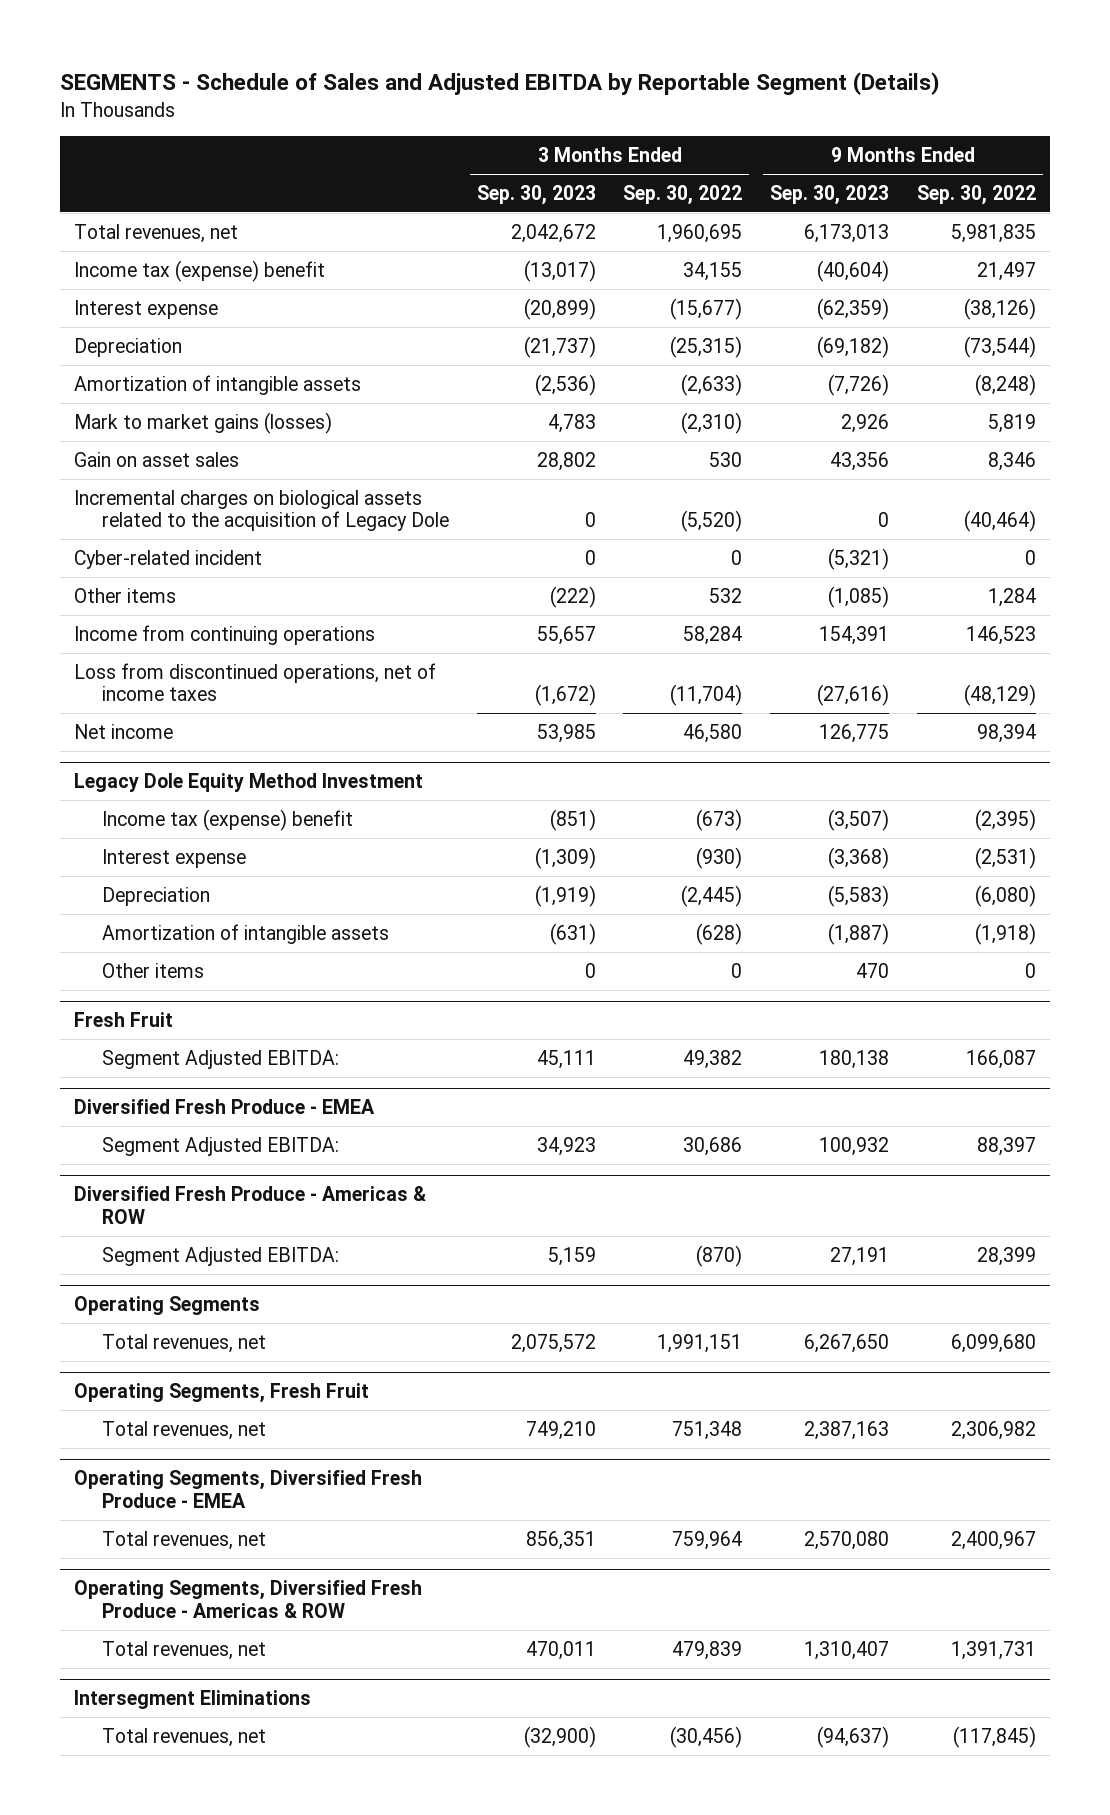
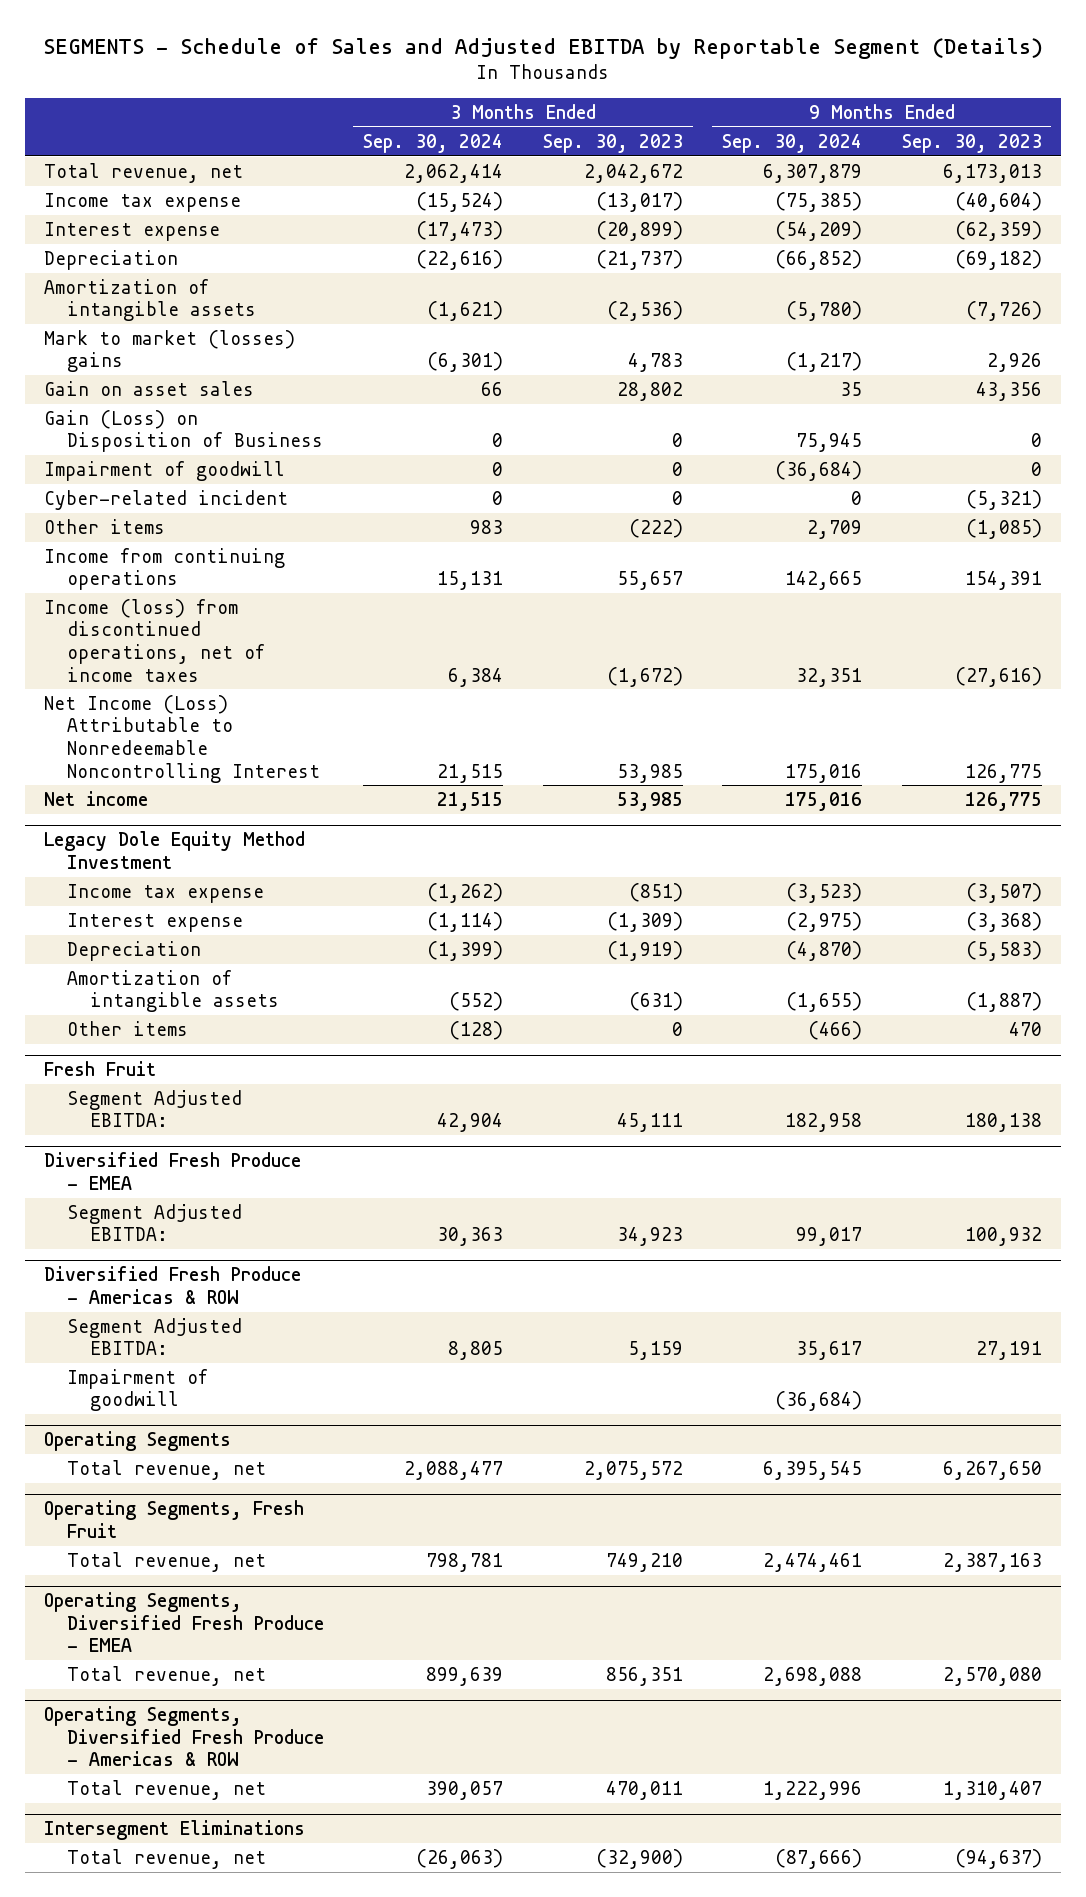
- | 3 Months Ended Sep. 30, 2023 | 3 Months Ended Sep. 30, 2022 | 9 Months Ended Sep. 30, 2023 | 9 Months Ended Sep. 30, 2022
+ | 3 Months Ended Sep. 30, 2024 | 3 Months Ended Sep. 30, 2023 | 9 Months Ended Sep. 30, 2024 | 9 Months Ended Sep. 30, 2023
- Total revenues, net | 2,042,672 | 1,960,695 | 6,173,013 | 5,981,835
- Income tax (expense) benefit | (13,017) | 34,155 | (40,604) | 21,497
+ Total revenue, net | 2,062,414 | 2,042,672 | 6,307,879 | 6,173,013
+ Income tax expense | (15,524) | (13,017) | (75,385) | (40,604)
- Mark to market gains (losses) | 4,783 | (2,310) | 2,926 | 5,819
+ Mark to market (losses) gains | (6,301) | 4,783 | (1,217) | 2,926
- Incremental charges on biological assets related to the acquisition of Legacy Dole | 0 | (5,520) | 0 | (40,464)
+ Gain (Loss) on Disposition of Business | 0 | 0 | 75,945 | 0
+ Impairment of goodwill | 0 | 0 | (36,684) | 0
- Loss from discontinued operations, net of income taxes | (1,672) | (11,704) | (27,616) | (48,129)
+ Income (loss) from discontinued operations, net of income taxes | 6,384 | (1,672) | 32,351 | (27,616)
+ Net Income (Loss) Attributable to Nonredeemable Noncontrolling Interest | 21,515 | 53,985 | 175,016 | 126,775
@ Legacy Dole Equity Method Investment
- Income tax (expense) benefit | (851) | (673) | (3,507) | (2,395)
+ Income tax expense | (1,262) | (851) | (3,523) | (3,507)
@ Diversified Fresh Produce - Americas & ROW
+ Impairment of goodwill | | | (36,684) |
@ Operating Segments
- Total revenues, net | 2,075,572 | 1,991,151 | 6,267,650 | 6,099,680
+ Total revenue, net | 2,088,477 | 2,075,572 | 6,395,545 | 6,267,650
@ Operating Segments, Fresh Fruit
- Total revenues, net | 749,210 | 751,348 | 2,387,163 | 2,306,982
+ Total revenue, net | 798,781 | 749,210 | 2,474,461 | 2,387,163
@ Operating Segments, Diversified Fresh Produce - EMEA
- Total revenues, net | 856,351 | 759,964 | 2,570,080 | 2,400,967
+ Total revenue, net | 899,639 | 856,351 | 2,698,088 | 2,570,080
@ Operating Segments, Diversified Fresh Produce - Americas & ROW
- Total revenues, net | 470,011 | 479,839 | 1,310,407 | 1,391,731
+ Total revenue, net | 390,057 | 470,011 | 1,222,996 | 1,310,407
@ Intersegment Eliminations
- Total revenues, net | (32,900) | (30,456) | (94,637) | (117,845)
+ Total revenue, net | (26,063) | (32,900) | (87,666) | (94,637)

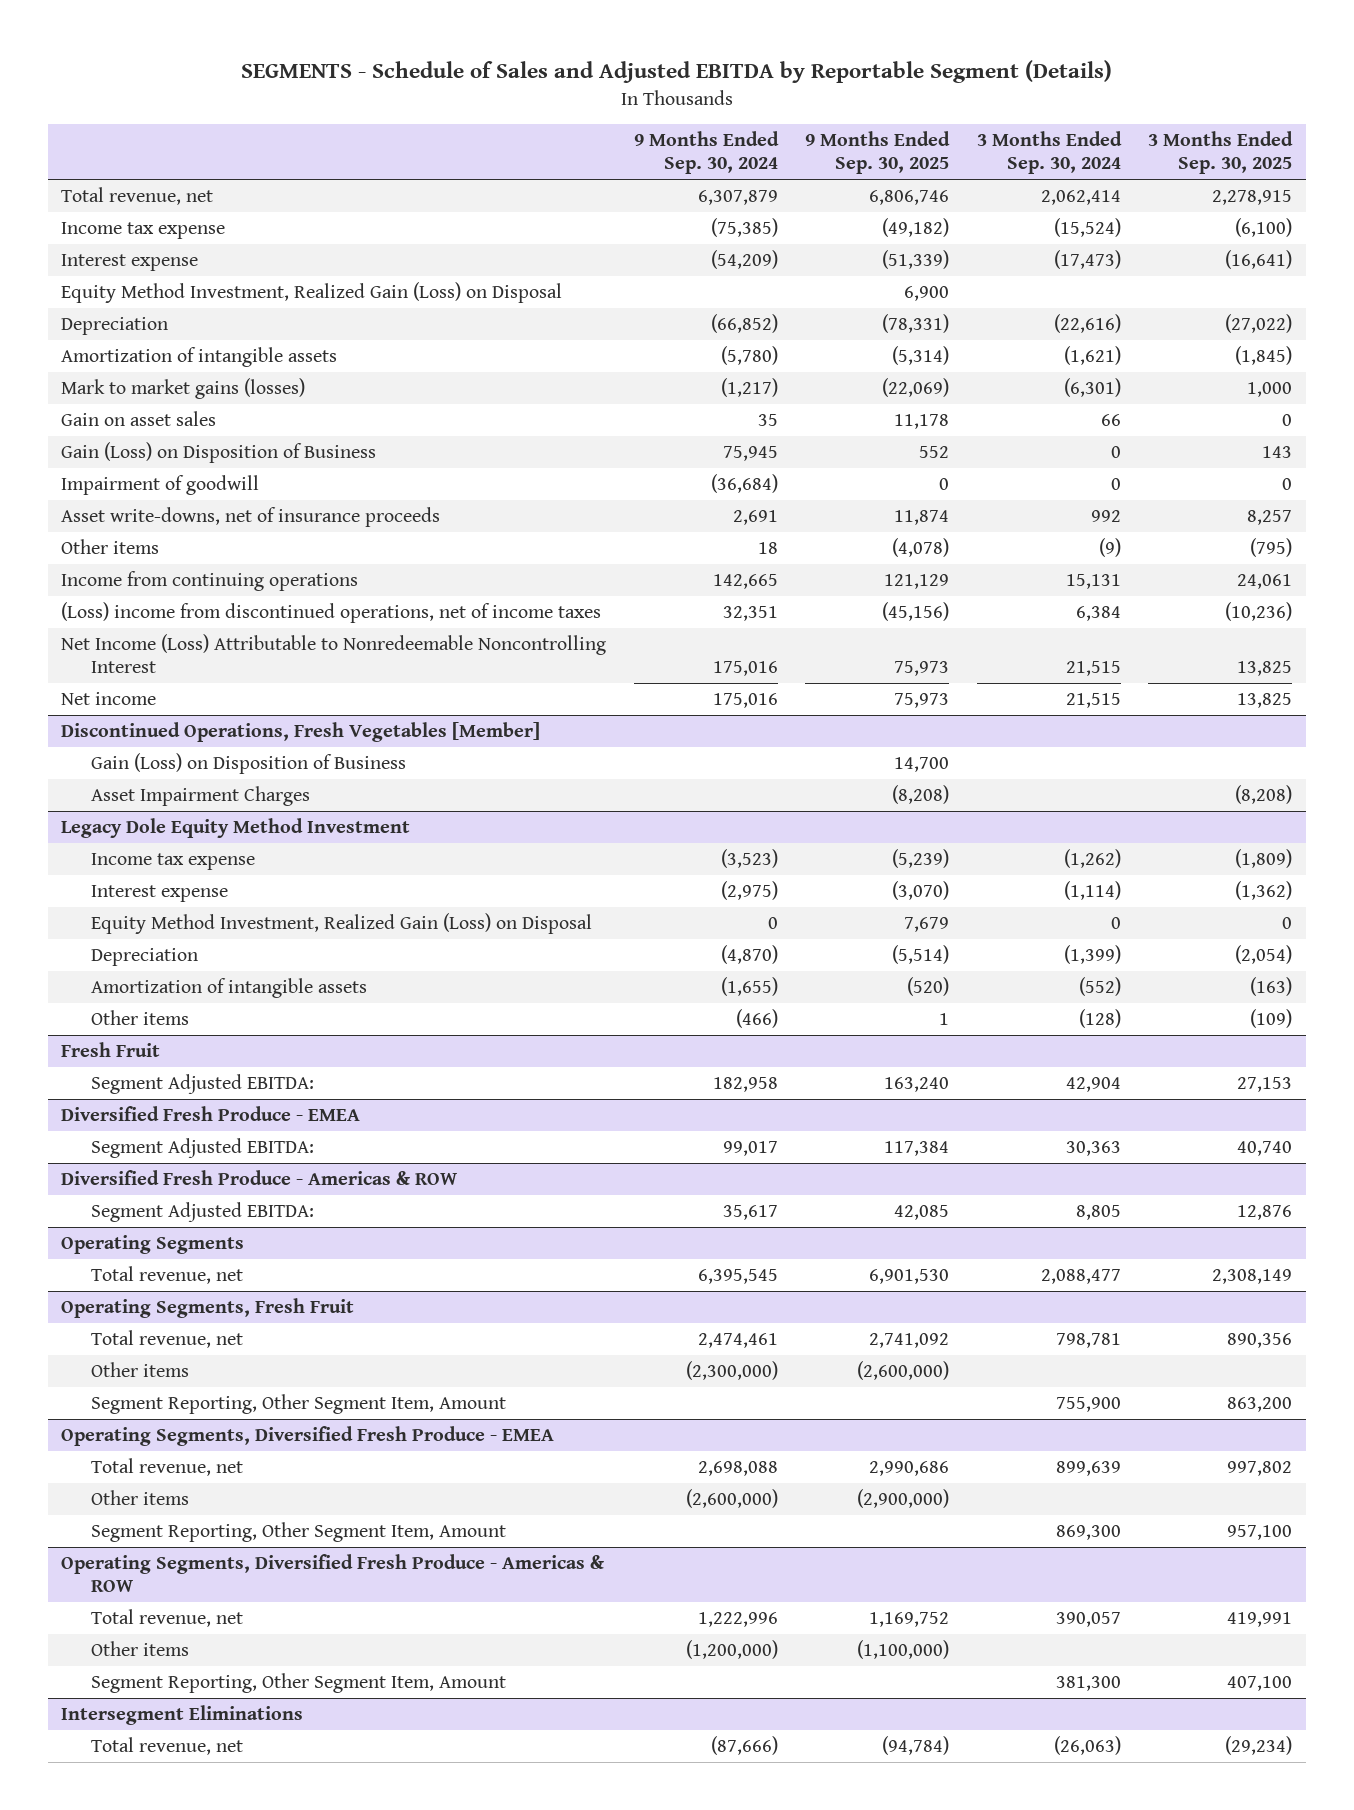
- | 3 Months Ended Sep. 30, 2024 | 3 Months Ended Sep. 30, 2023 | 9 Months Ended Sep. 30, 2024 | 9 Months Ended Sep. 30, 2023
+ | 9 Months Ended Sep. 30, 2024 | 9 Months Ended Sep. 30, 2025 | 3 Months Ended Sep. 30, 2024 | 3 Months Ended Sep. 30, 2025
+ Equity Method Investment, Realized Gain (Loss) on Disposal | | 6,900 | |
- Mark to market (losses) gains | (6,301) | 4,783 | (1,217) | 2,926
+ Mark to market gains (losses) | (1,217) | (22,069) | (6,301) | 1,000
- Cyber-related incident | 0 | 0 | 0 | (5,321)
- Other items | 983 | (222) | 2,709 | (1,085)
+ Asset write-downs, net of insurance proceeds | 2,691 | 11,874 | 992 | 8,257
+ Other items | 18 | (4,078) | (9) | (795)
- Income (loss) from discontinued operations, net of income taxes | 6,384 | (1,672) | 32,351 | (27,616)
+ (Loss) income from discontinued operations, net of income taxes | 32,351 | (45,156) | 6,384 | (10,236)
+ Discontinued Operations, Fresh Vegetables [Member]
+ Gain (Loss) on Disposition of Business | | 14,700 | |
+ Asset Impairment Charges | | (8,208) | | (8,208)
@ Legacy Dole Equity Method Investment
+ Equity Method Investment, Realized Gain (Loss) on Disposal | 0 | 7,679 | 0 | 0
@ Diversified Fresh Produce - Americas & ROW
- Impairment of goodwill | | | (36,684) |
@ Operating Segments, Fresh Fruit
+ Other items | (2,300,000) | (2,600,000) | |
+ Segment Reporting, Other Segment Item, Amount | | | 755,900 | 863,200
@ Operating Segments, Diversified Fresh Produce - EMEA
+ Other items | (2,600,000) | (2,900,000) | |
+ Segment Reporting, Other Segment Item, Amount | | | 869,300 | 957,100
@ Operating Segments, Diversified Fresh Produce - Americas & ROW
+ Other items | (1,200,000) | (1,100,000) | |
+ Segment Reporting, Other Segment Item, Amount | | | 381,300 | 407,100

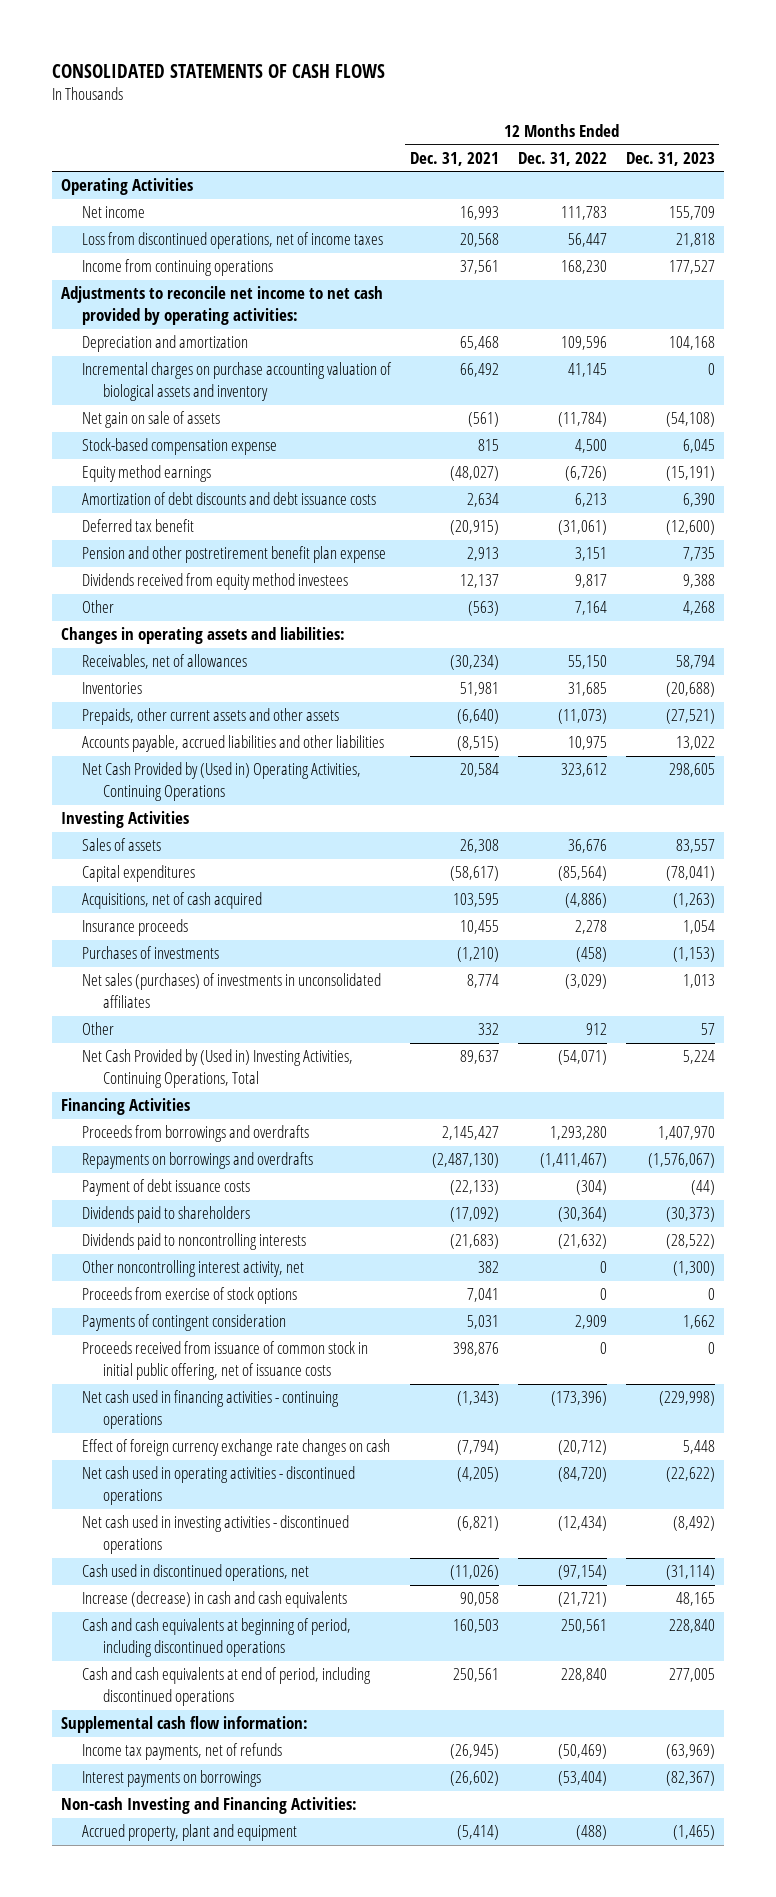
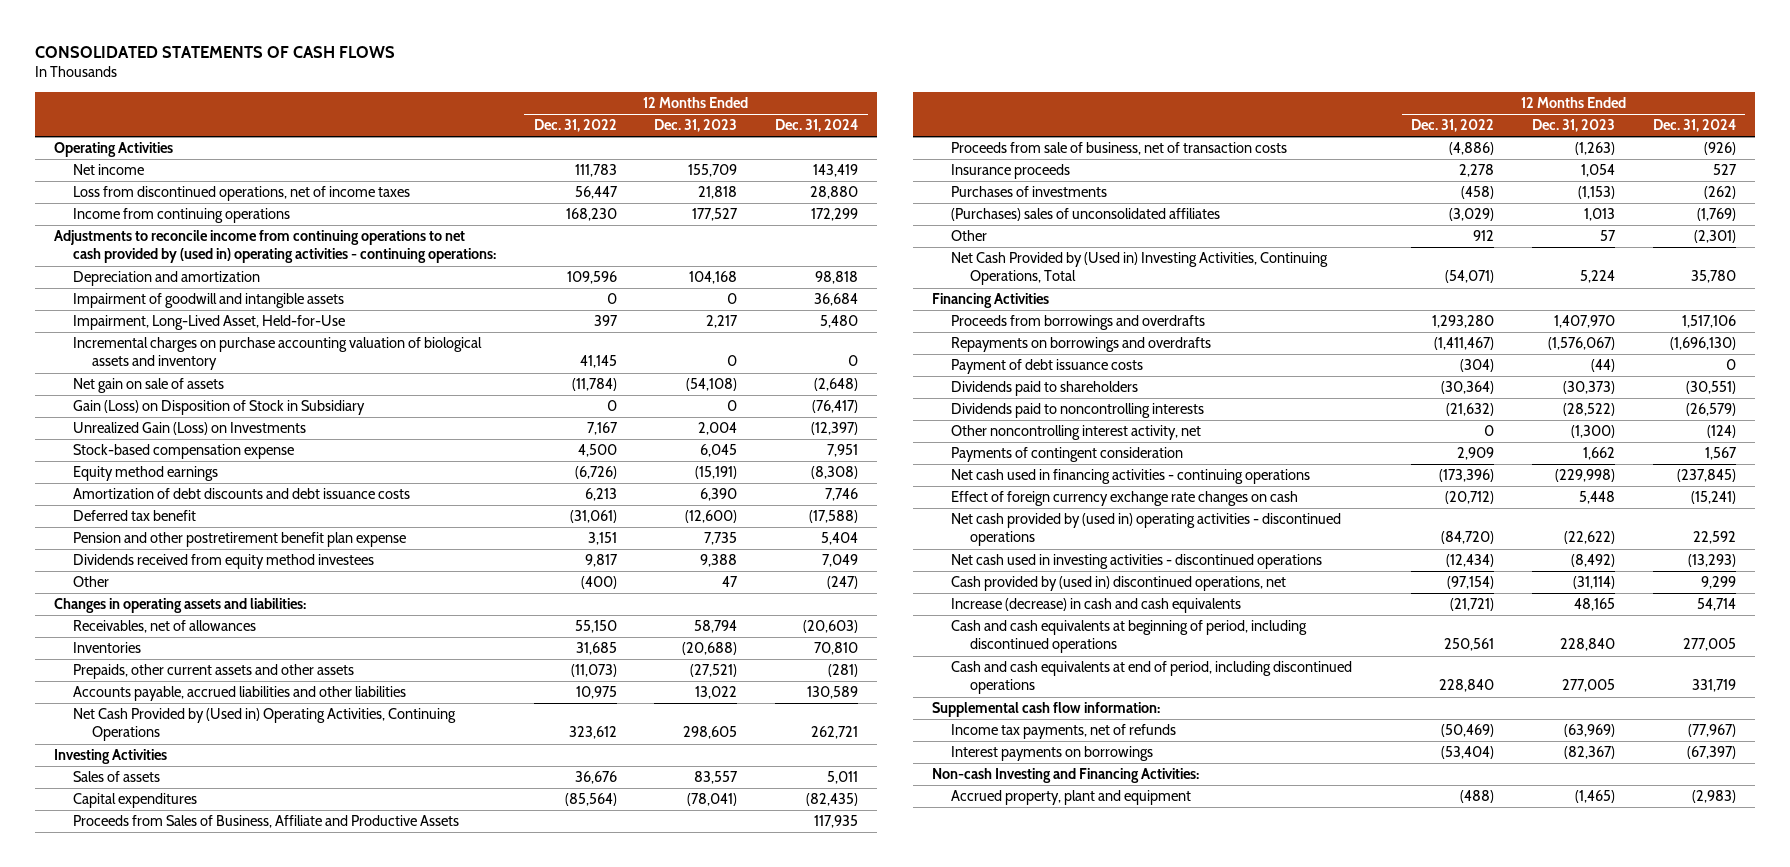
- | 12 Months Ended Dec. 31, 2021 | 12 Months Ended Dec. 31, 2022 | 12 Months Ended Dec. 31, 2023
+ | 12 Months Ended Dec. 31, 2022 | 12 Months Ended Dec. 31, 2023 | 12 Months Ended Dec. 31, 2024
- Adjustments to reconcile net income to net cash provided by operating activities:
+ Adjustments to reconcile income from continuing operations to net cash provided by (used in) operating activities - continuing operations:
+ Impairment of goodwill and intangible assets | 0 | 0 | 36,684
+ Impairment, Long-Lived Asset, Held-for-Use | 397 | 2,217 | 5,480
+ Gain (Loss) on Disposition of Stock in Subsidiary | 0 | 0 | (76,417)
+ Unrealized Gain (Loss) on Investments | 7,167 | 2,004 | (12,397)
- Other | (563) | 7,164 | 4,268
+ Other | (400) | 47 | (247)
- Acquisitions, net of cash acquired | 103,595 | (4,886) | (1,263)
+ Proceeds from Sales of Business, Affiliate and Productive Assets | | | 117,935
+ Proceeds from sale of business, net of transaction costs | (4,886) | (1,263) | (926)
- Net sales (purchases) of investments in unconsolidated affiliates | 8,774 | (3,029) | 1,013
+ (Purchases) sales of unconsolidated affiliates | (3,029) | 1,013 | (1,769)
- Proceeds from exercise of stock options | 7,041 | 0 | 0
- Proceeds received from issuance of common stock in initial public offering, net of issuance costs | 398,876 | 0 | 0
- Net cash used in operating activities - discontinued operations | (4,205) | (84,720) | (22,622)
+ Net cash provided by (used in) operating activities - discontinued operations | (84,720) | (22,622) | 22,592
- Cash used in discontinued operations, net | (11,026) | (97,154) | (31,114)
+ Cash provided by (used in) discontinued operations, net | (97,154) | (31,114) | 9,299

